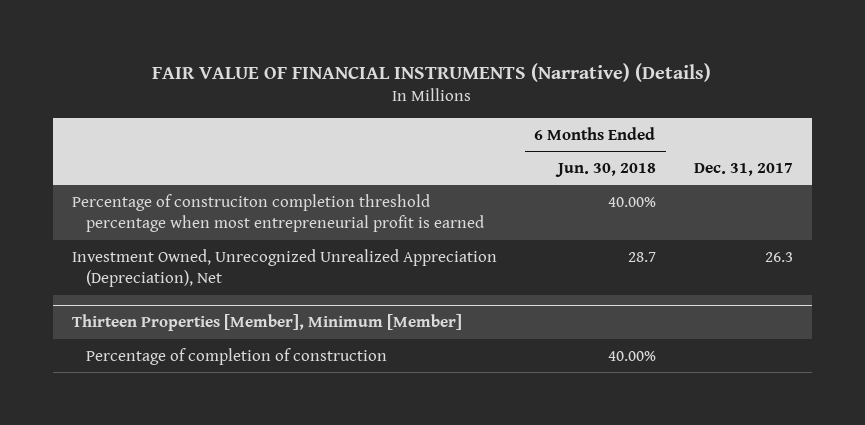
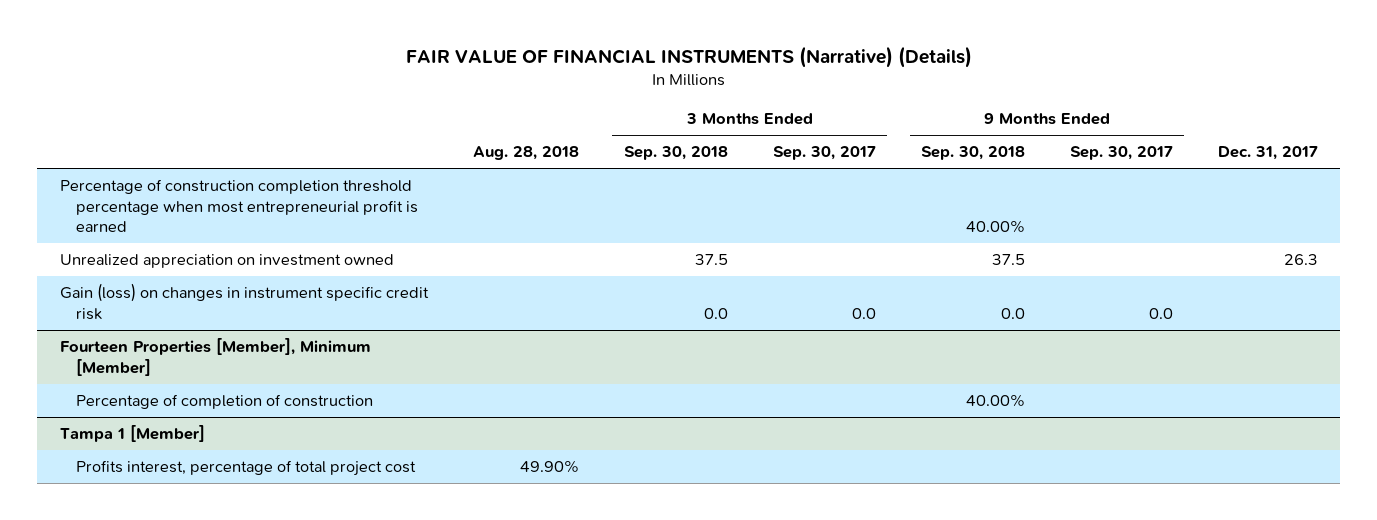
- | 6 Months Ended Jun. 30, 2018 | Dec. 31, 2017
+ | Aug. 28, 2018 | 3 Months Ended Sep. 30, 2018 | 3 Months Ended Sep. 30, 2017 | 9 Months Ended Sep. 30, 2018 | 9 Months Ended Sep. 30, 2017 | Dec. 31, 2017
- Percentage of construciton completion threshold percentage when most entrepreneurial profit is earned | 40.00% |
- Investment Owned, Unrecognized Unrealized Appreciation (Depreciation), Net | 28.7 | 26.3
- Thirteen Properties [Member], Minimum [Member]
+ Percentage of construction completion threshold percentage when most entrepreneurial profit is earned | | | | 40.00% | |
+ Unrealized appreciation on investment owned | | 37.5 | | 37.5 | | 26.3
+ Gain (loss) on changes in instrument specific credit risk | | 0.0 | 0.0 | 0.0 | 0.0 |
+ Fourteen Properties [Member], Minimum [Member]
+ Tampa 1 [Member]
+ Profits interest, percentage of total project cost | 49.90% | | | | |

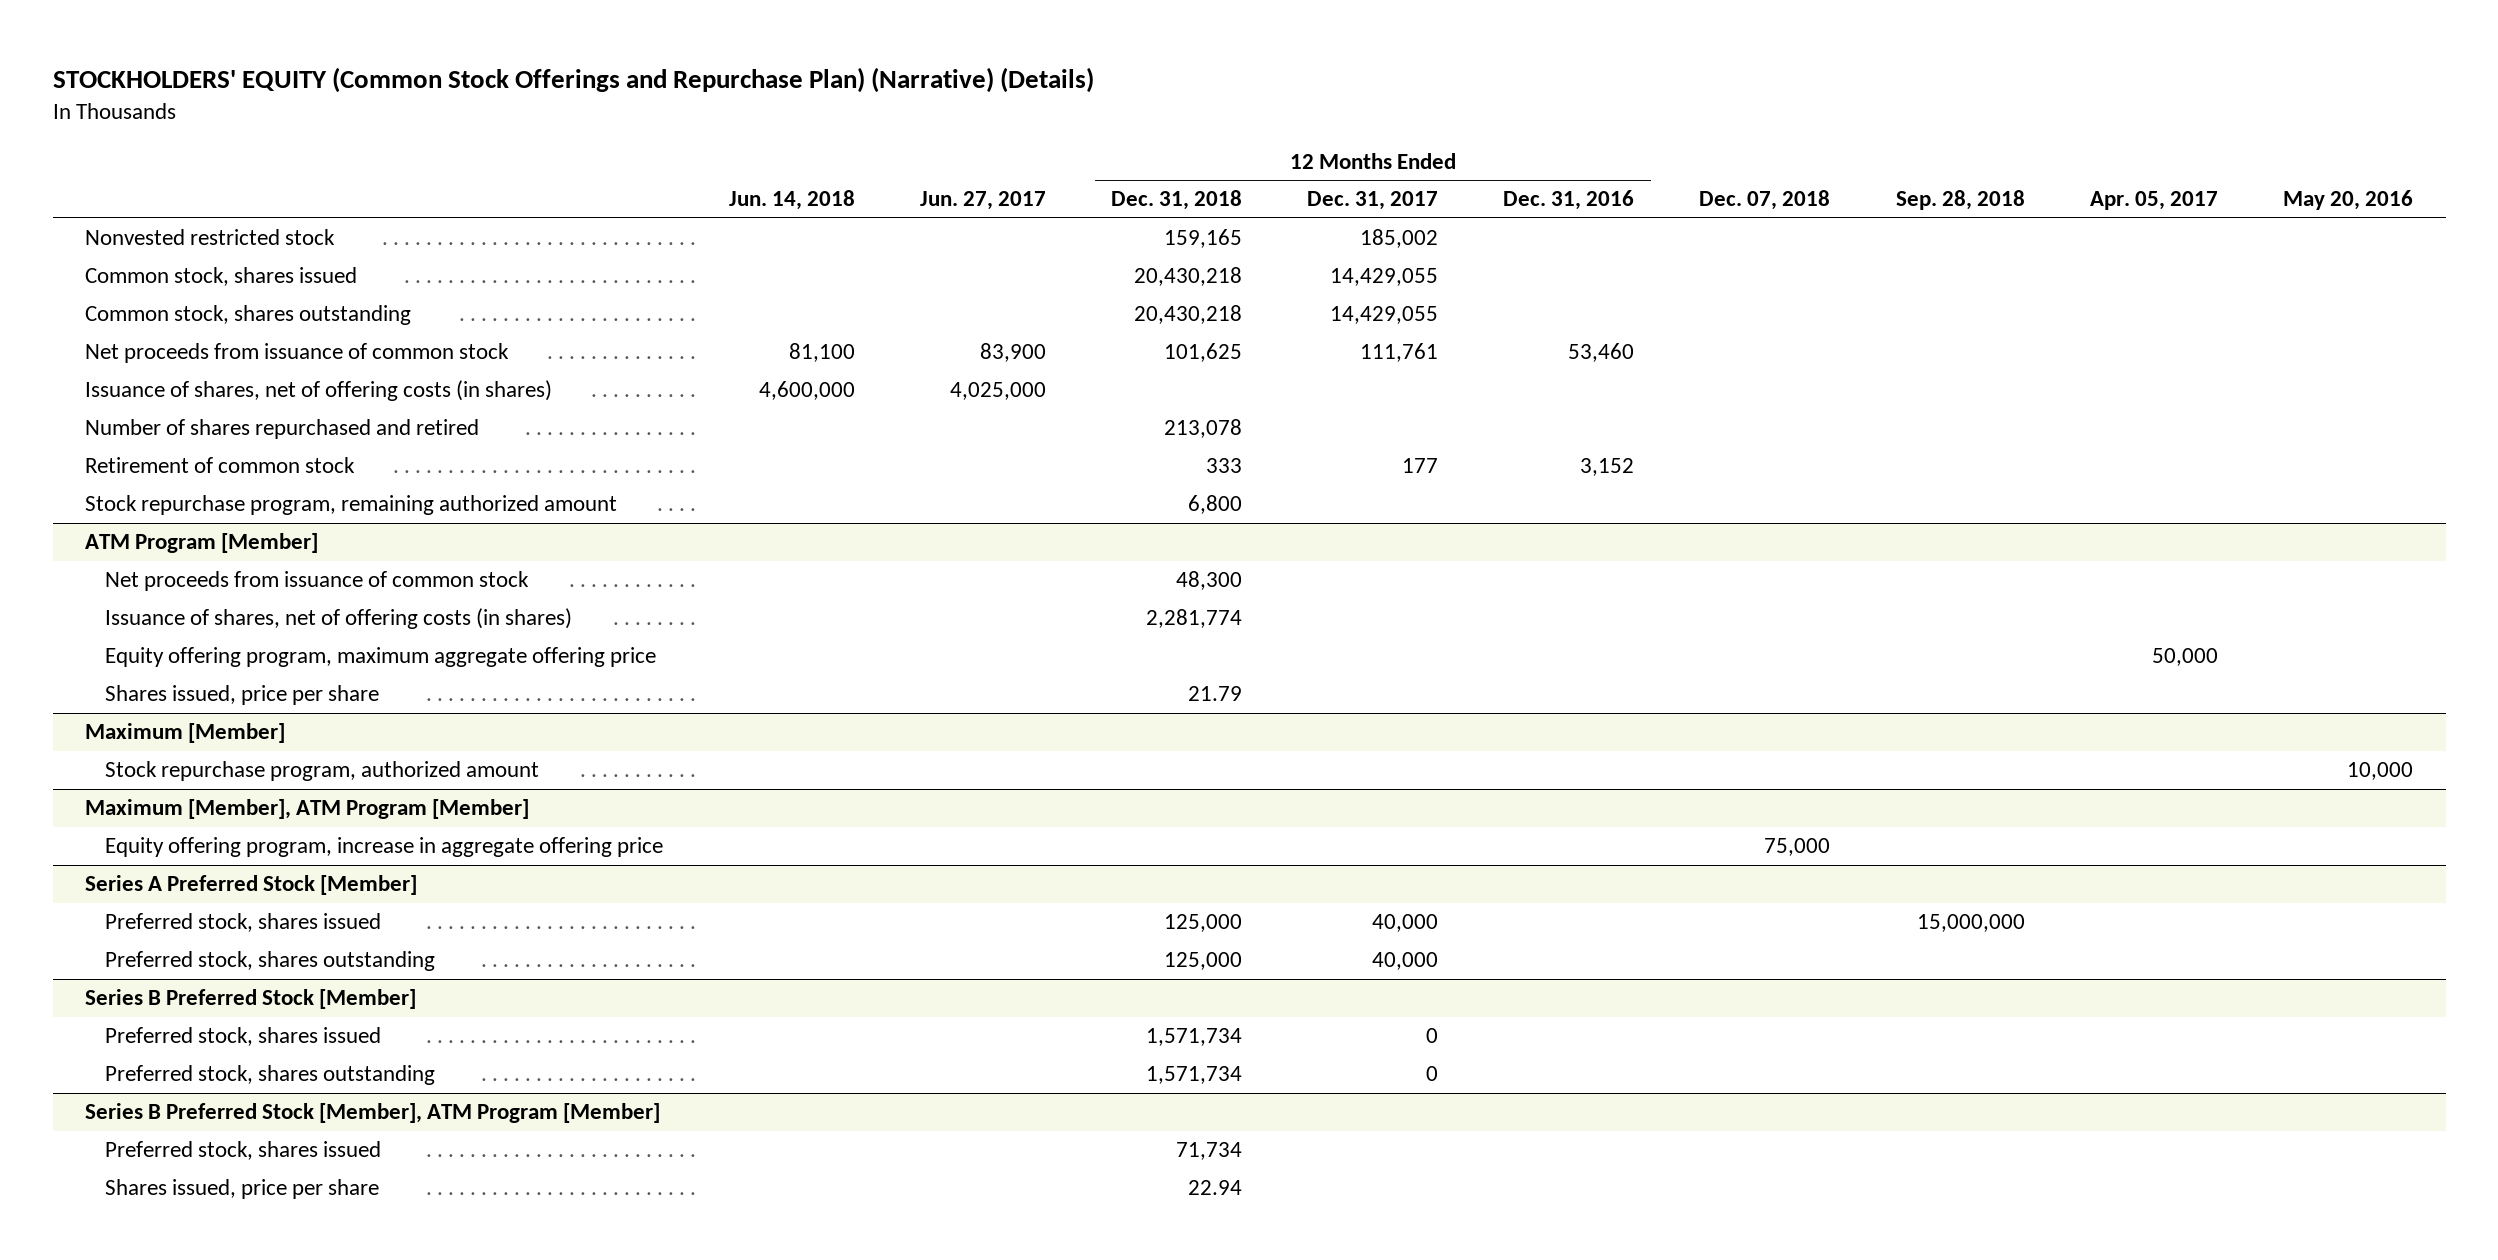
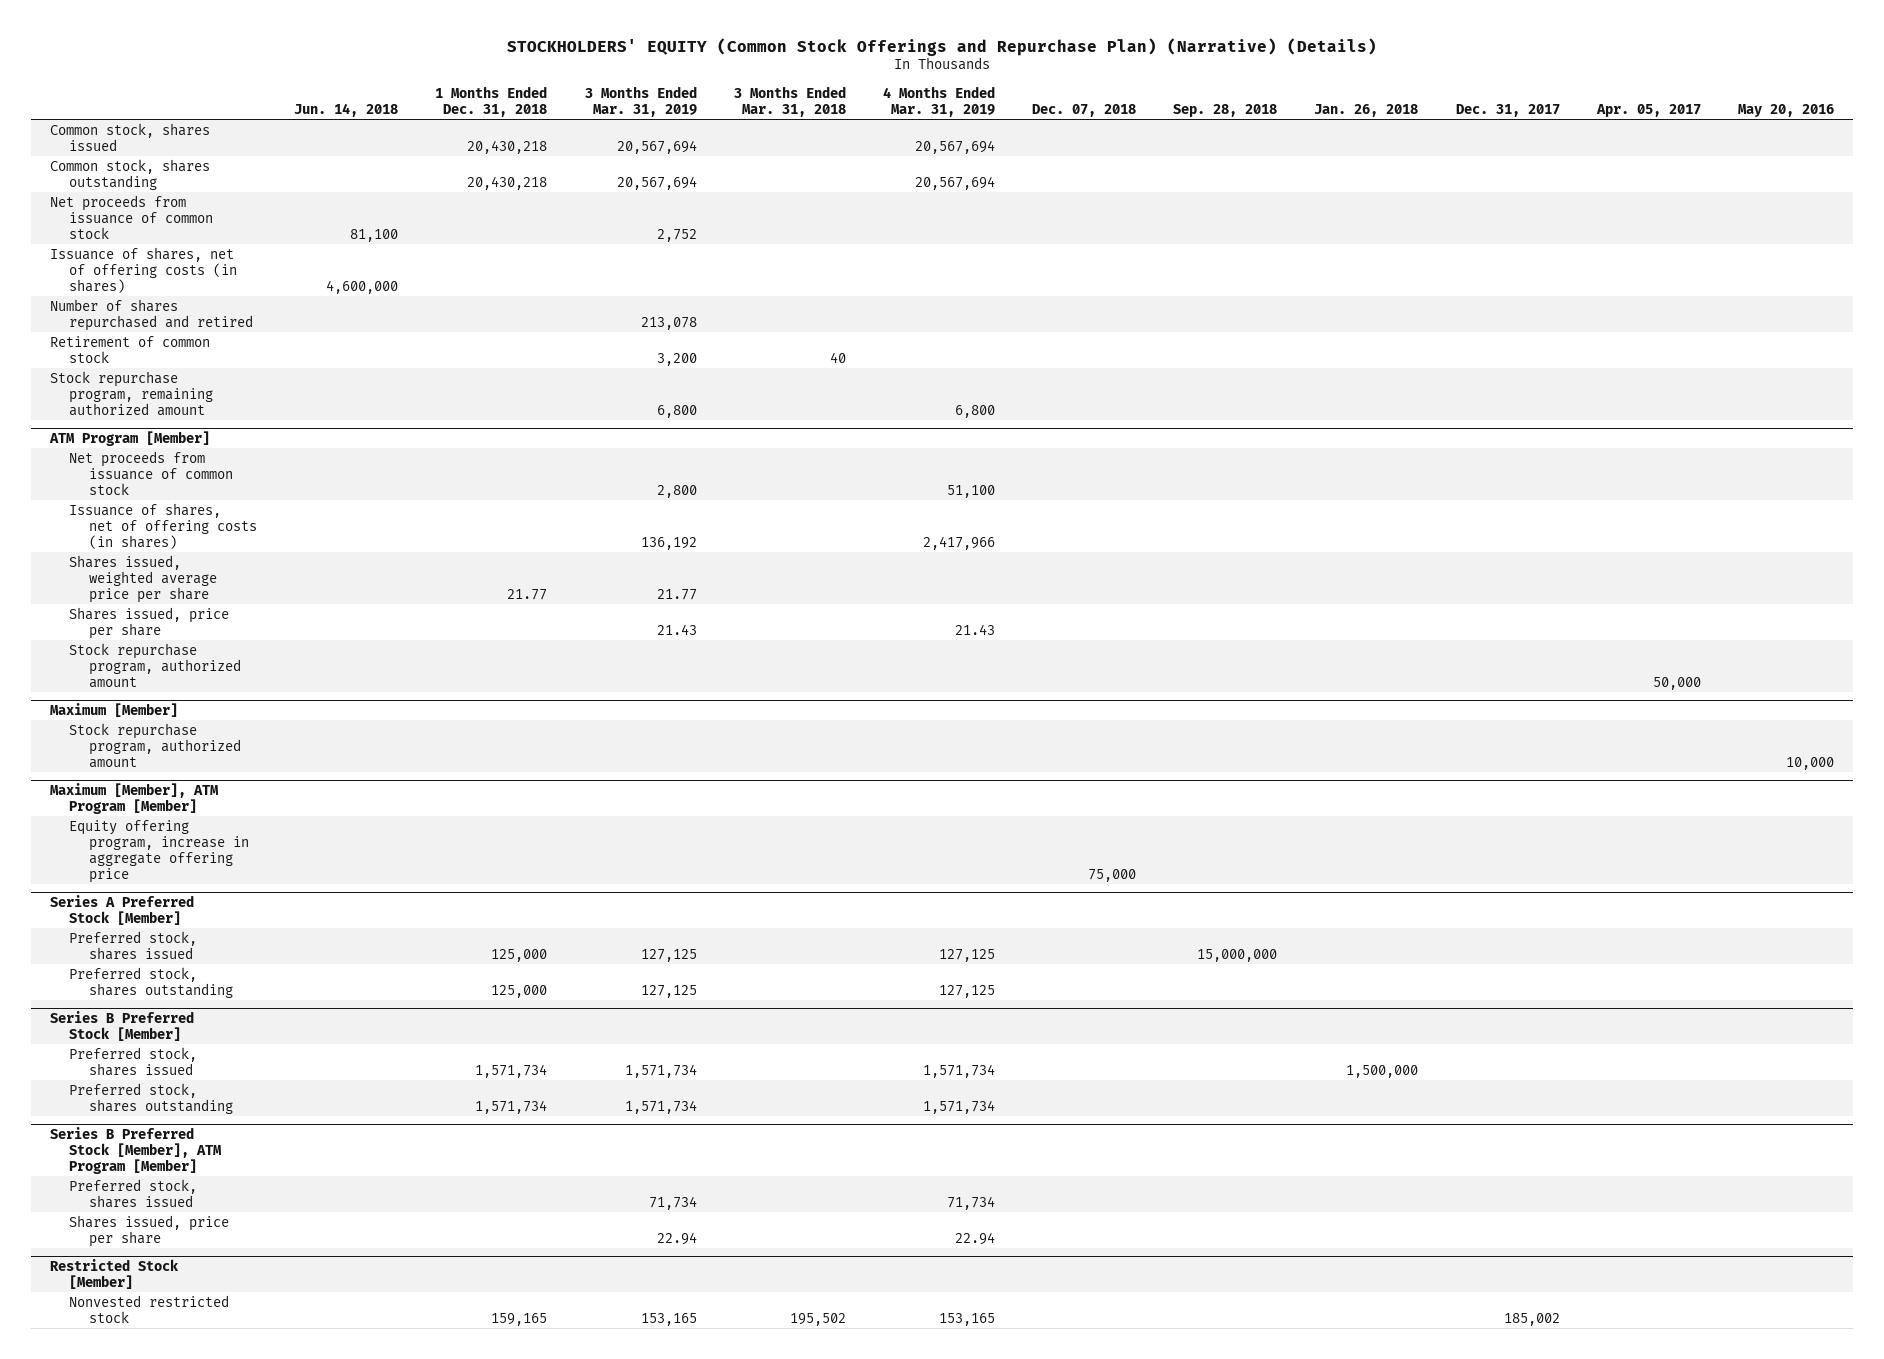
- | Jun. 14, 2018 | Jun. 27, 2017 | 12 Months Ended Dec. 31, 2018 | 12 Months Ended Dec. 31, 2017 | 12 Months Ended Dec. 31, 2016 | Dec. 07, 2018 | Sep. 28, 2018 | Apr. 05, 2017 | May 20, 2016
+ | Jun. 14, 2018 | 1 Months Ended Dec. 31, 2018 | 3 Months Ended Mar. 31, 2019 | 3 Months Ended Mar. 31, 2018 | 4 Months Ended Mar. 31, 2019 | Dec. 07, 2018 | Sep. 28, 2018 | Jan. 26, 2018 | Dec. 31, 2017 | Apr. 05, 2017 | May 20, 2016
- Nonvested restricted stock | | | 159,165 | 185,002 | | | | |
@ ATM Program [Member]
- Equity offering program, maximum aggregate offering price | | | | | | | | 50,000 |
+ Shares issued, weighted average price per share | | 21.77 | 21.77 | | | | | | | |
+ Stock repurchase program, authorized amount | | | | | | | | | | 50,000 |
+ Restricted Stock [Member]
+ Nonvested restricted stock | | 159,165 | 153,165 | 195,502 | 153,165 | | | | 185,002 | |

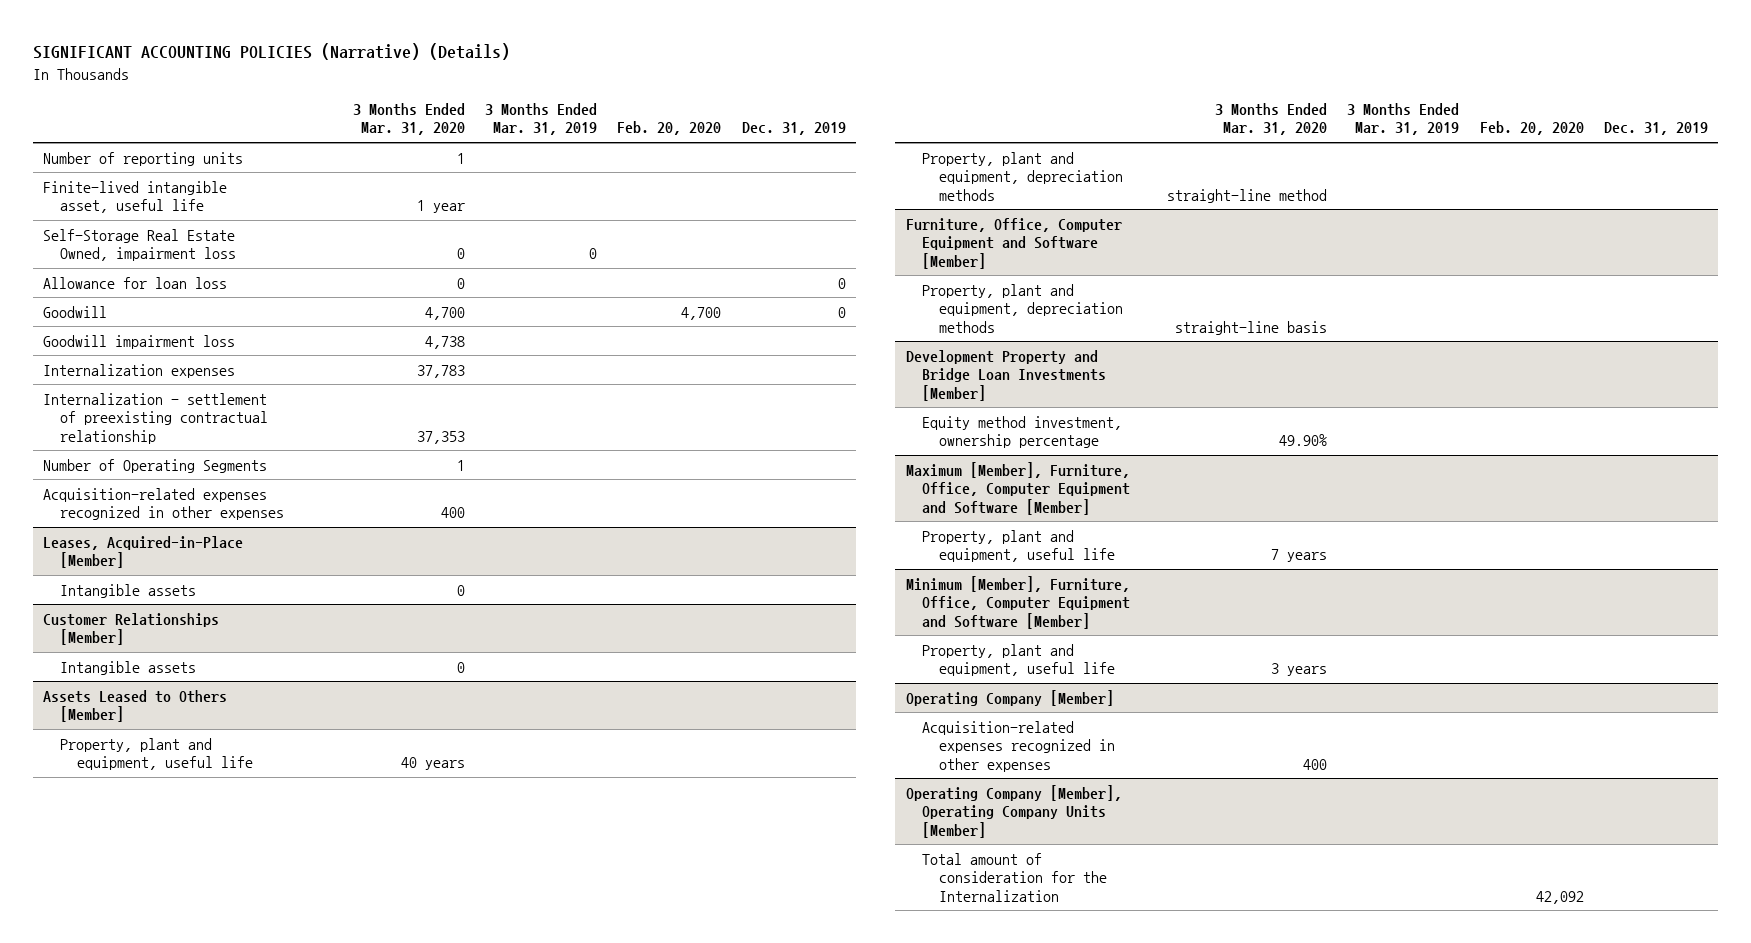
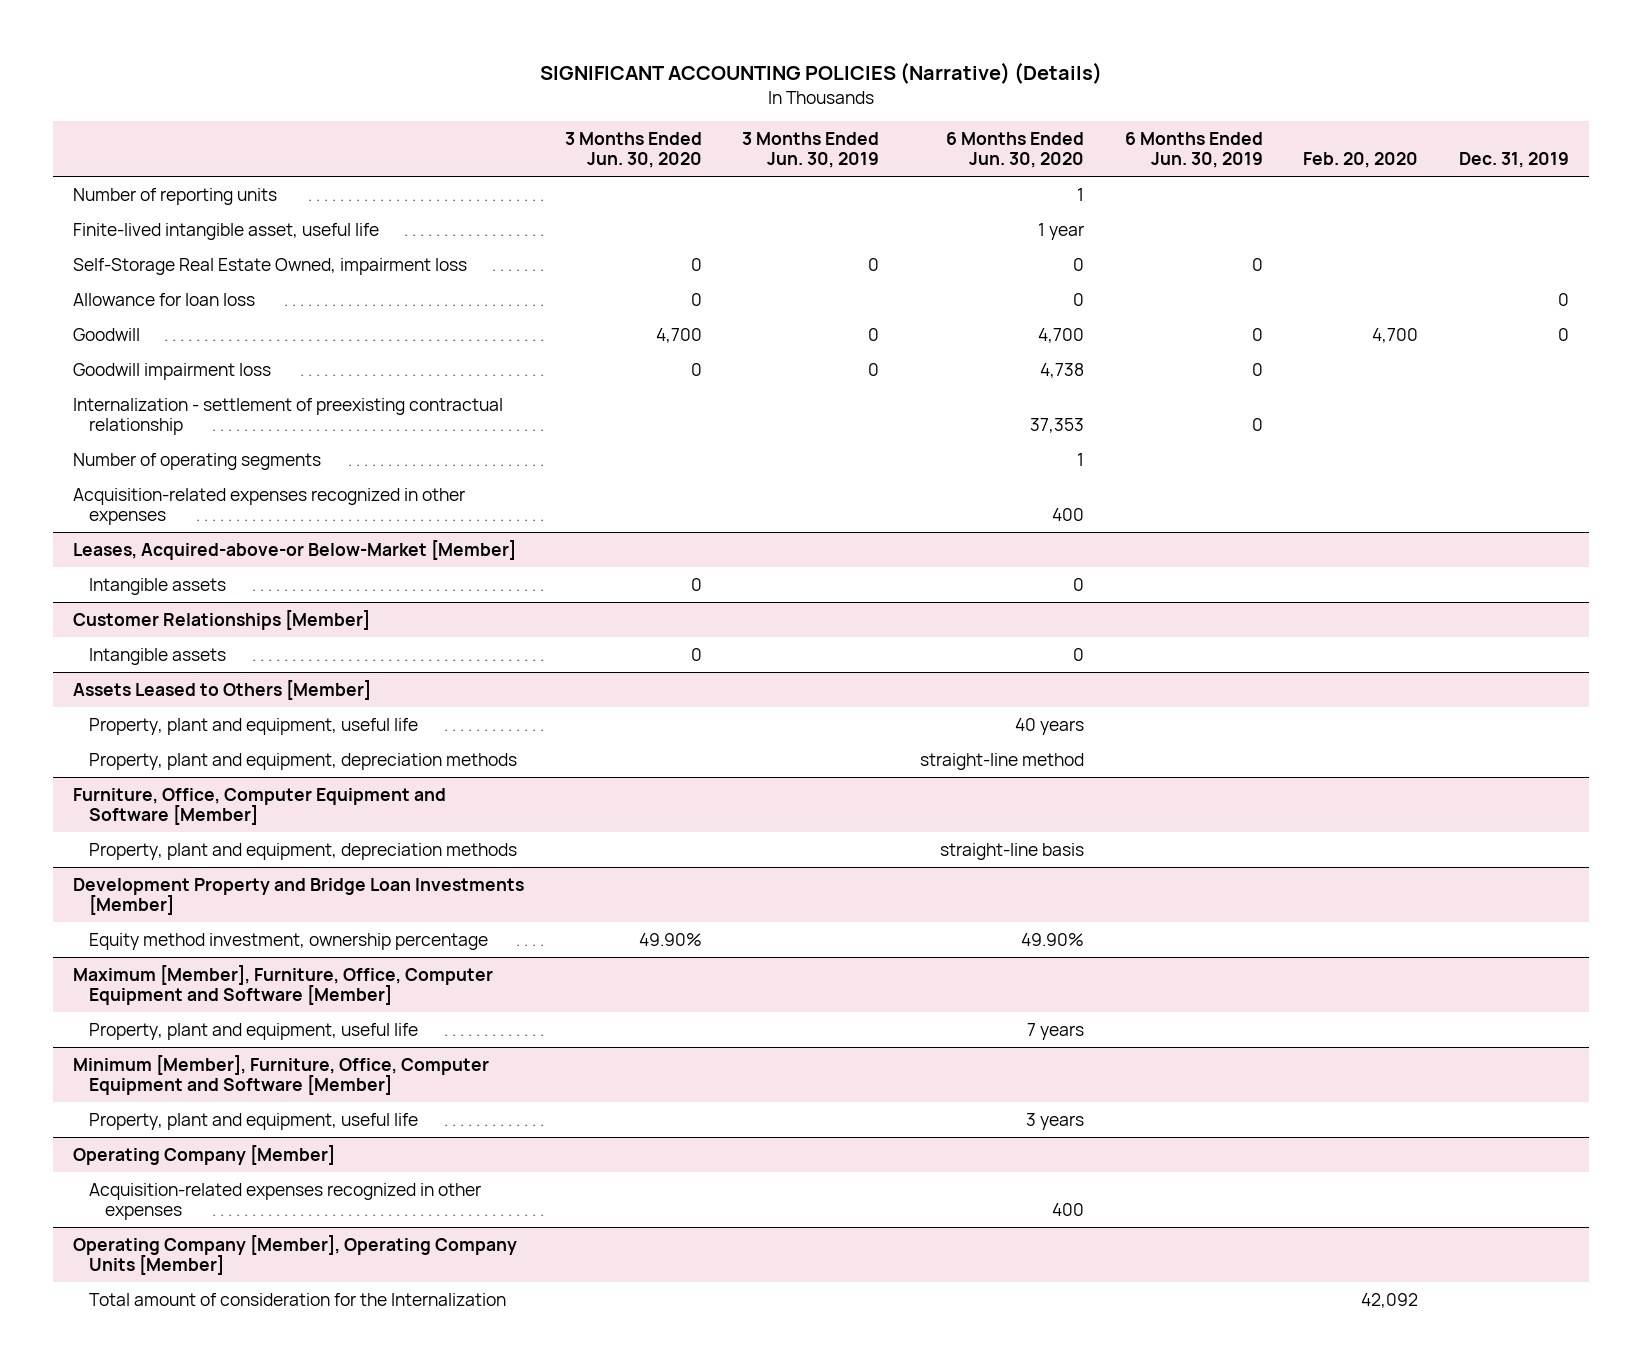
- | 3 Months Ended Mar. 31, 2020 | 3 Months Ended Mar. 31, 2019 | Feb. 20, 2020 | Dec. 31, 2019
+ | 3 Months Ended Jun. 30, 2020 | 3 Months Ended Jun. 30, 2019 | 6 Months Ended Jun. 30, 2020 | 6 Months Ended Jun. 30, 2019 | Feb. 20, 2020 | Dec. 31, 2019
- Internalization expenses | 37,783 | | |
- Number of Operating Segments | 1 | | |
+ Number of operating segments | | | 1 | | |
- Leases, Acquired-in-Place [Member]
- Intangible assets | 0 | | |
+ Leases, Acquired-above-or Below-Market [Member]
+ Intangible assets | 0 | | 0 | | |

